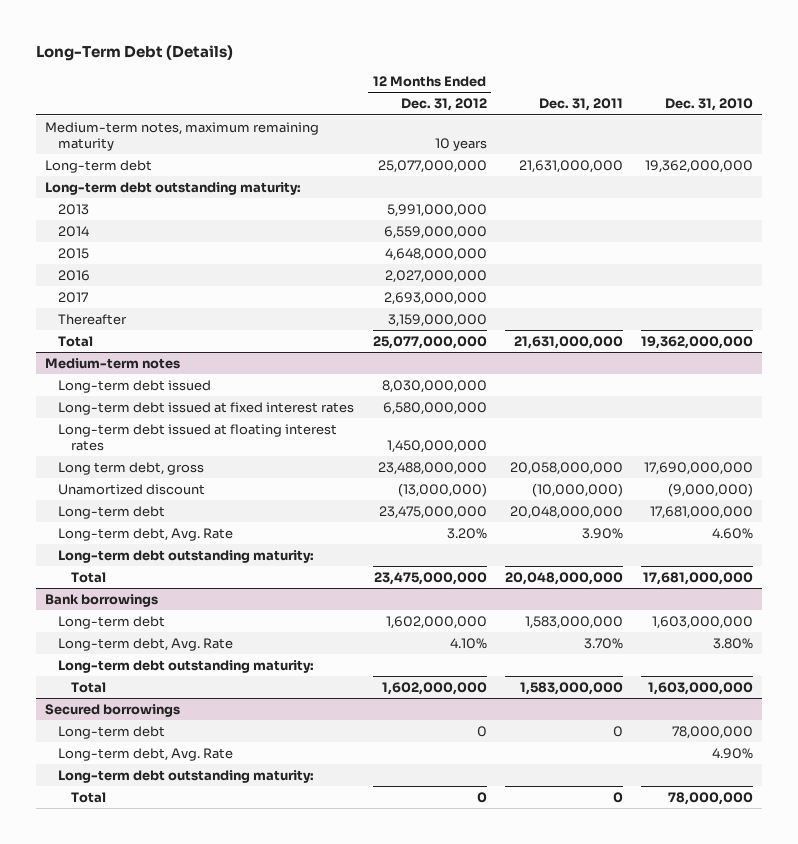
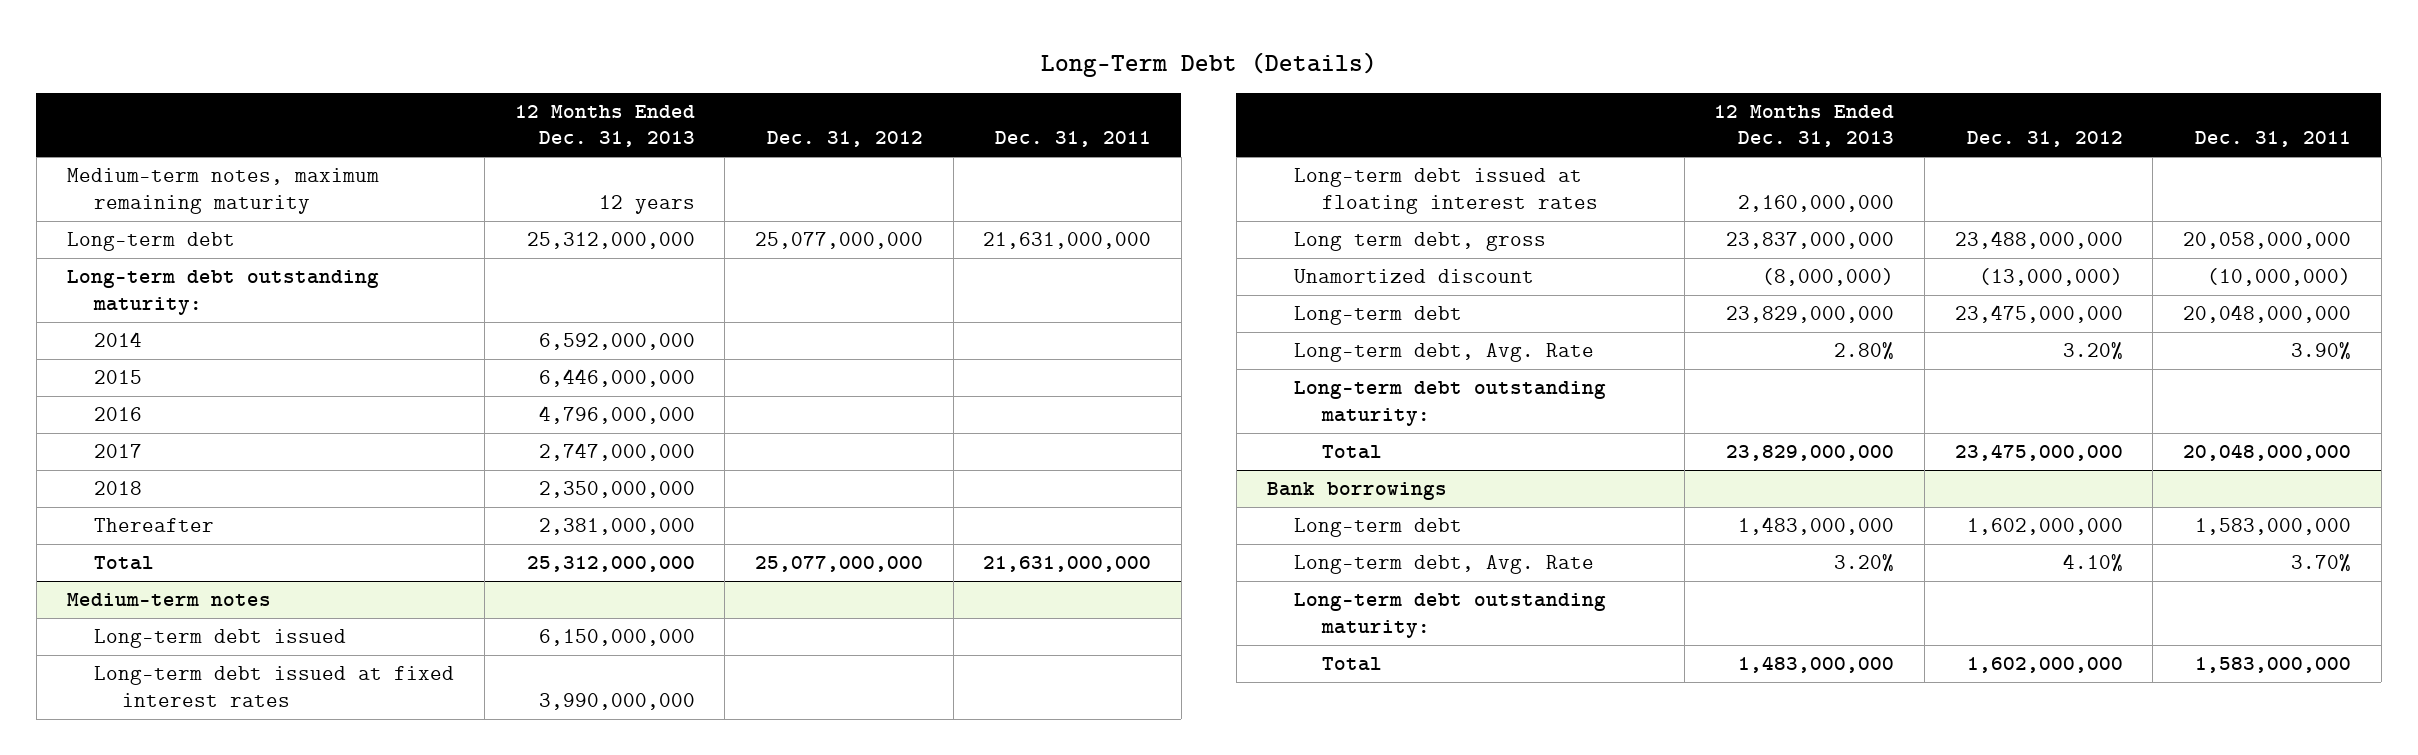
- | 12 Months Ended Dec. 31, 2012 | Dec. 31, 2011 | Dec. 31, 2010
+ | 12 Months Ended Dec. 31, 2013 | Dec. 31, 2012 | Dec. 31, 2011
- 2013 | 5,991,000,000 | |
+ 2018 | 2,350,000,000 | |
- Secured borrowings
- Long-term debt | 0 | 0 | 78,000,000
- Long-term debt, Avg. Rate | | | 4.90%
- Long-term debt outstanding maturity:
- Total | 0 | 0 | 78,000,000

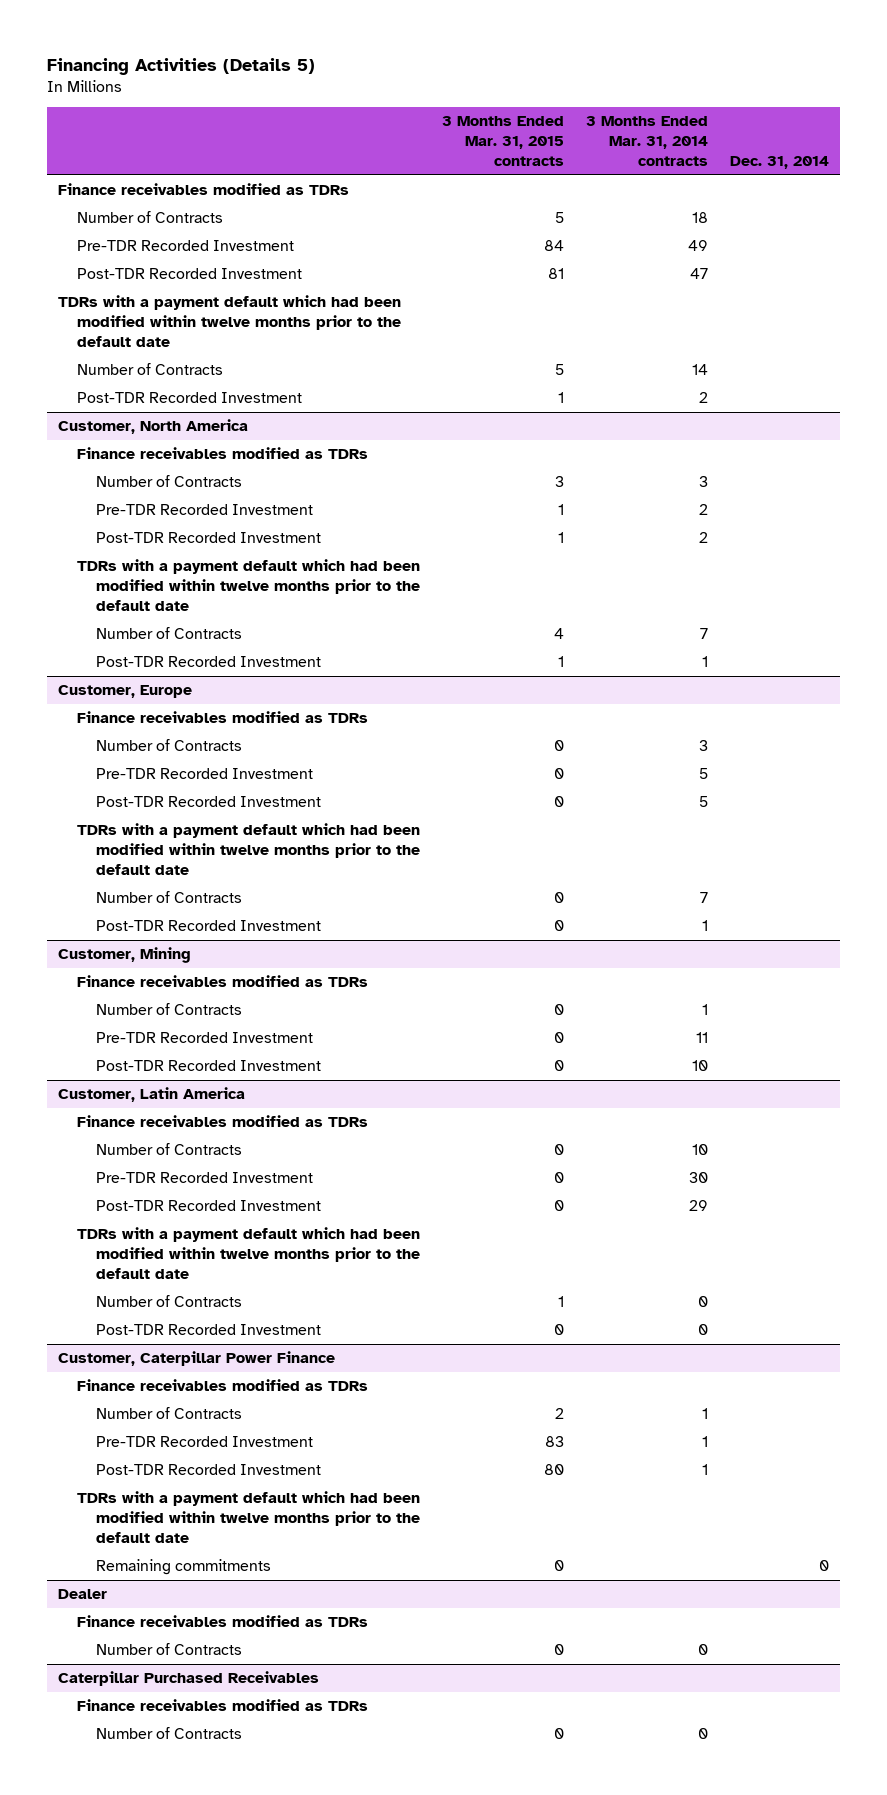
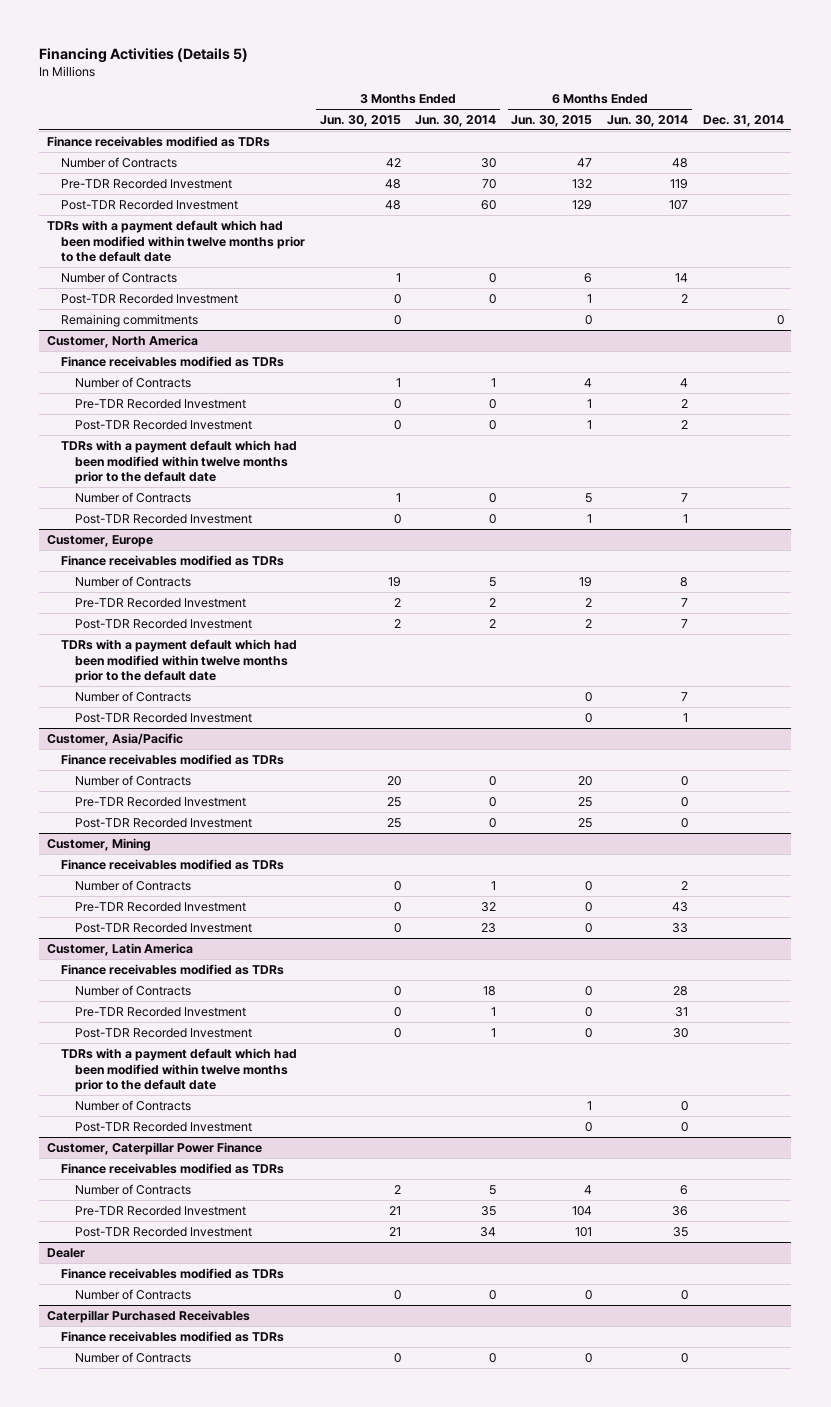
- | 3 Months Ended Mar. 31, 2015 contracts | 3 Months Ended Mar. 31, 2014 contracts | Dec. 31, 2014
+ | 3 Months Ended Jun. 30, 2015 | 3 Months Ended Jun. 30, 2014 | 6 Months Ended Jun. 30, 2015 | 6 Months Ended Jun. 30, 2014 | Dec. 31, 2014
+ Remaining commitments | 0 | | 0 | | 0
+ Customer, Asia/Pacific
+ Finance receivables modified as TDRs
+ Number of Contracts | 20 | 0 | 20 | 0 |
+ Pre-TDR Recorded Investment | 25 | 0 | 25 | 0 |
+ Post-TDR Recorded Investment | 25 | 0 | 25 | 0 |
@ Customer, Caterpillar Power Finance
- TDRs with a payment default which had been modified within twelve months prior to the default date
- Remaining commitments | 0 | | 0

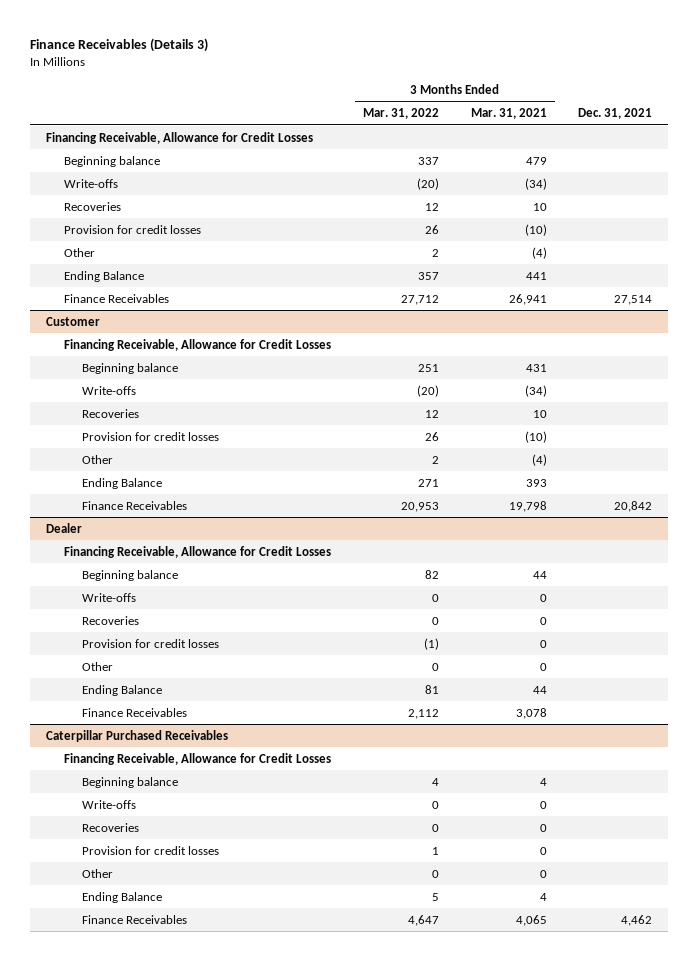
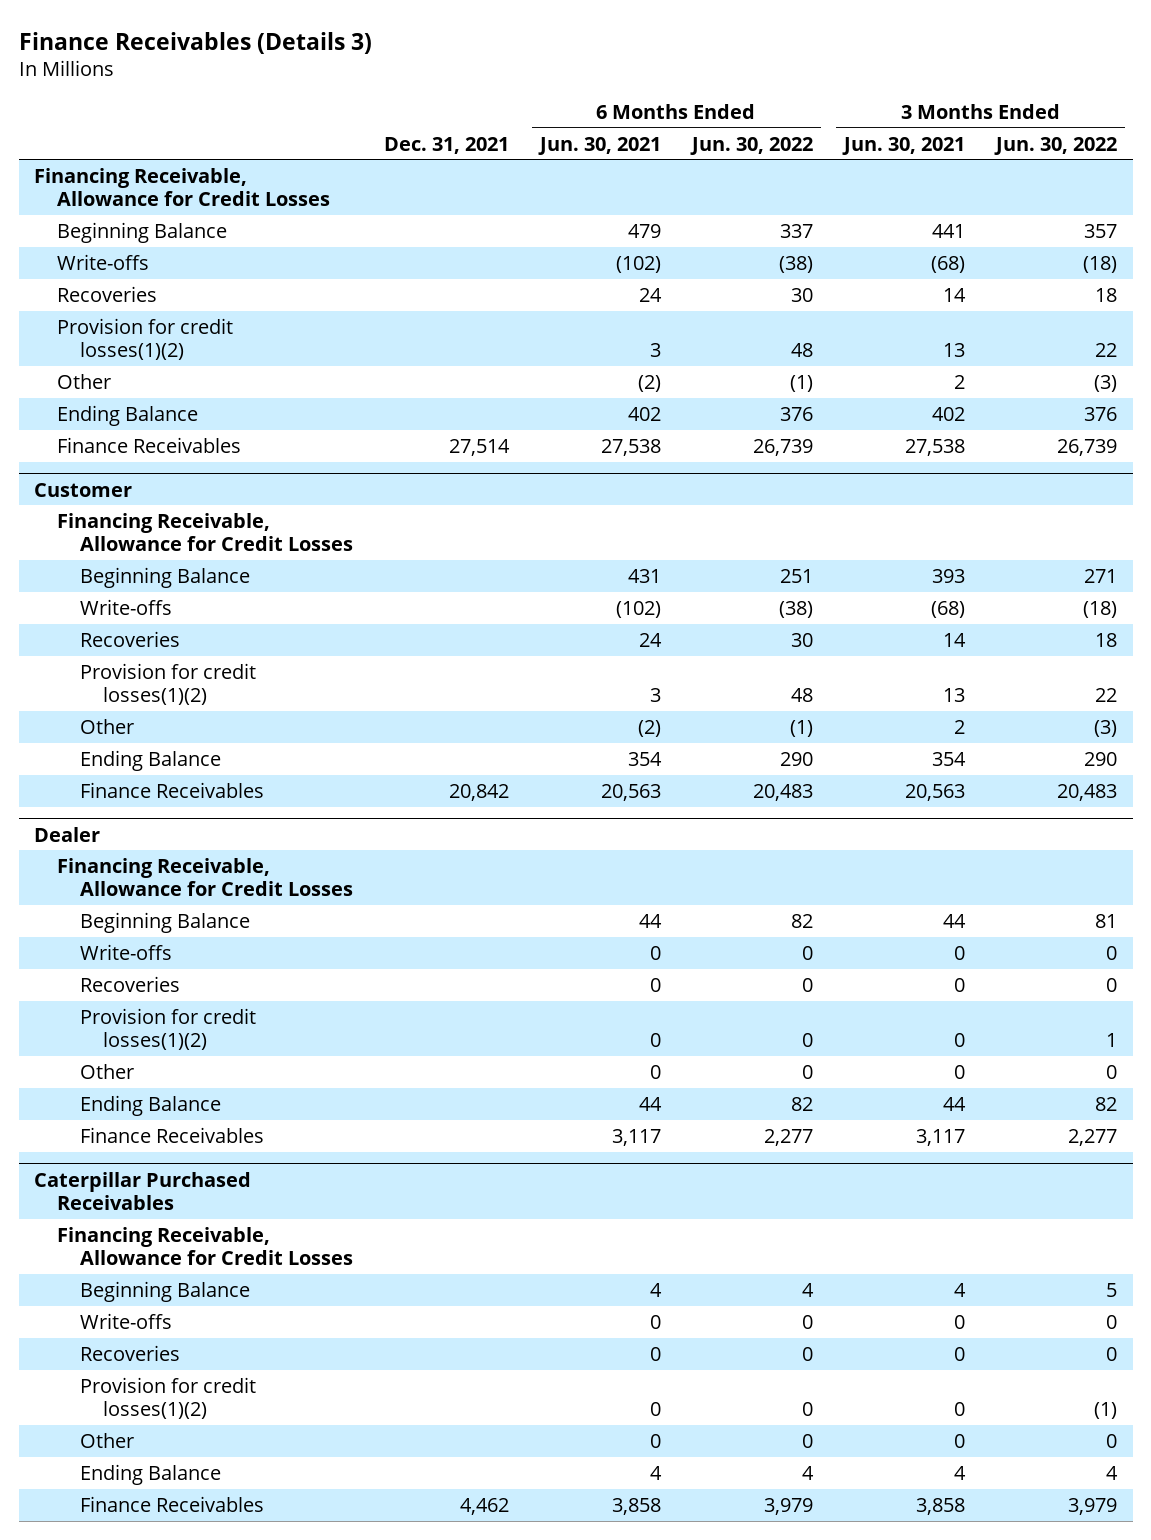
- | 3 Months Ended Mar. 31, 2022 | 3 Months Ended Mar. 31, 2021 | Dec. 31, 2021
+ | Dec. 31, 2021 | 6 Months Ended Jun. 30, 2021 | 6 Months Ended Jun. 30, 2022 | 3 Months Ended Jun. 30, 2021 | 3 Months Ended Jun. 30, 2022
- Beginning balance | 337 | 479 |
+ Beginning Balance | | 479 | 337 | 441 | 357
- Provision for credit losses | 26 | (10) |
+ Provision for credit losses(1)(2) | | 3 | 48 | 13 | 22
@ Customer
- Beginning balance | 251 | 431 |
+ Beginning Balance | | 431 | 251 | 393 | 271
- Provision for credit losses | 26 | (10) |
+ Provision for credit losses(1)(2) | | 3 | 48 | 13 | 22
@ Dealer
- Beginning balance | 82 | 44 |
+ Beginning Balance | | 44 | 82 | 44 | 81
- Provision for credit losses | (1) | 0 |
+ Provision for credit losses(1)(2) | | 0 | 0 | 0 | 1
@ Caterpillar Purchased Receivables
- Beginning balance | 4 | 4 |
+ Beginning Balance | | 4 | 4 | 4 | 5
- Provision for credit losses | 1 | 0 |
+ Provision for credit losses(1)(2) | | 0 | 0 | 0 | (1)

